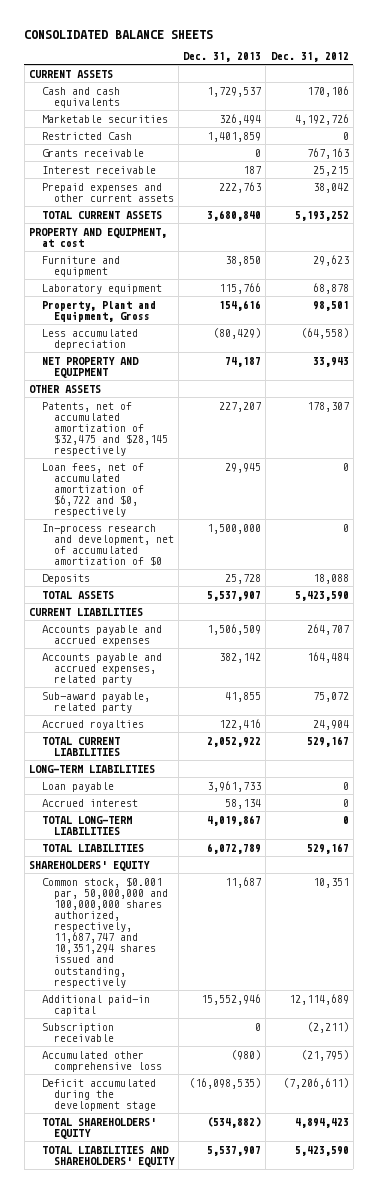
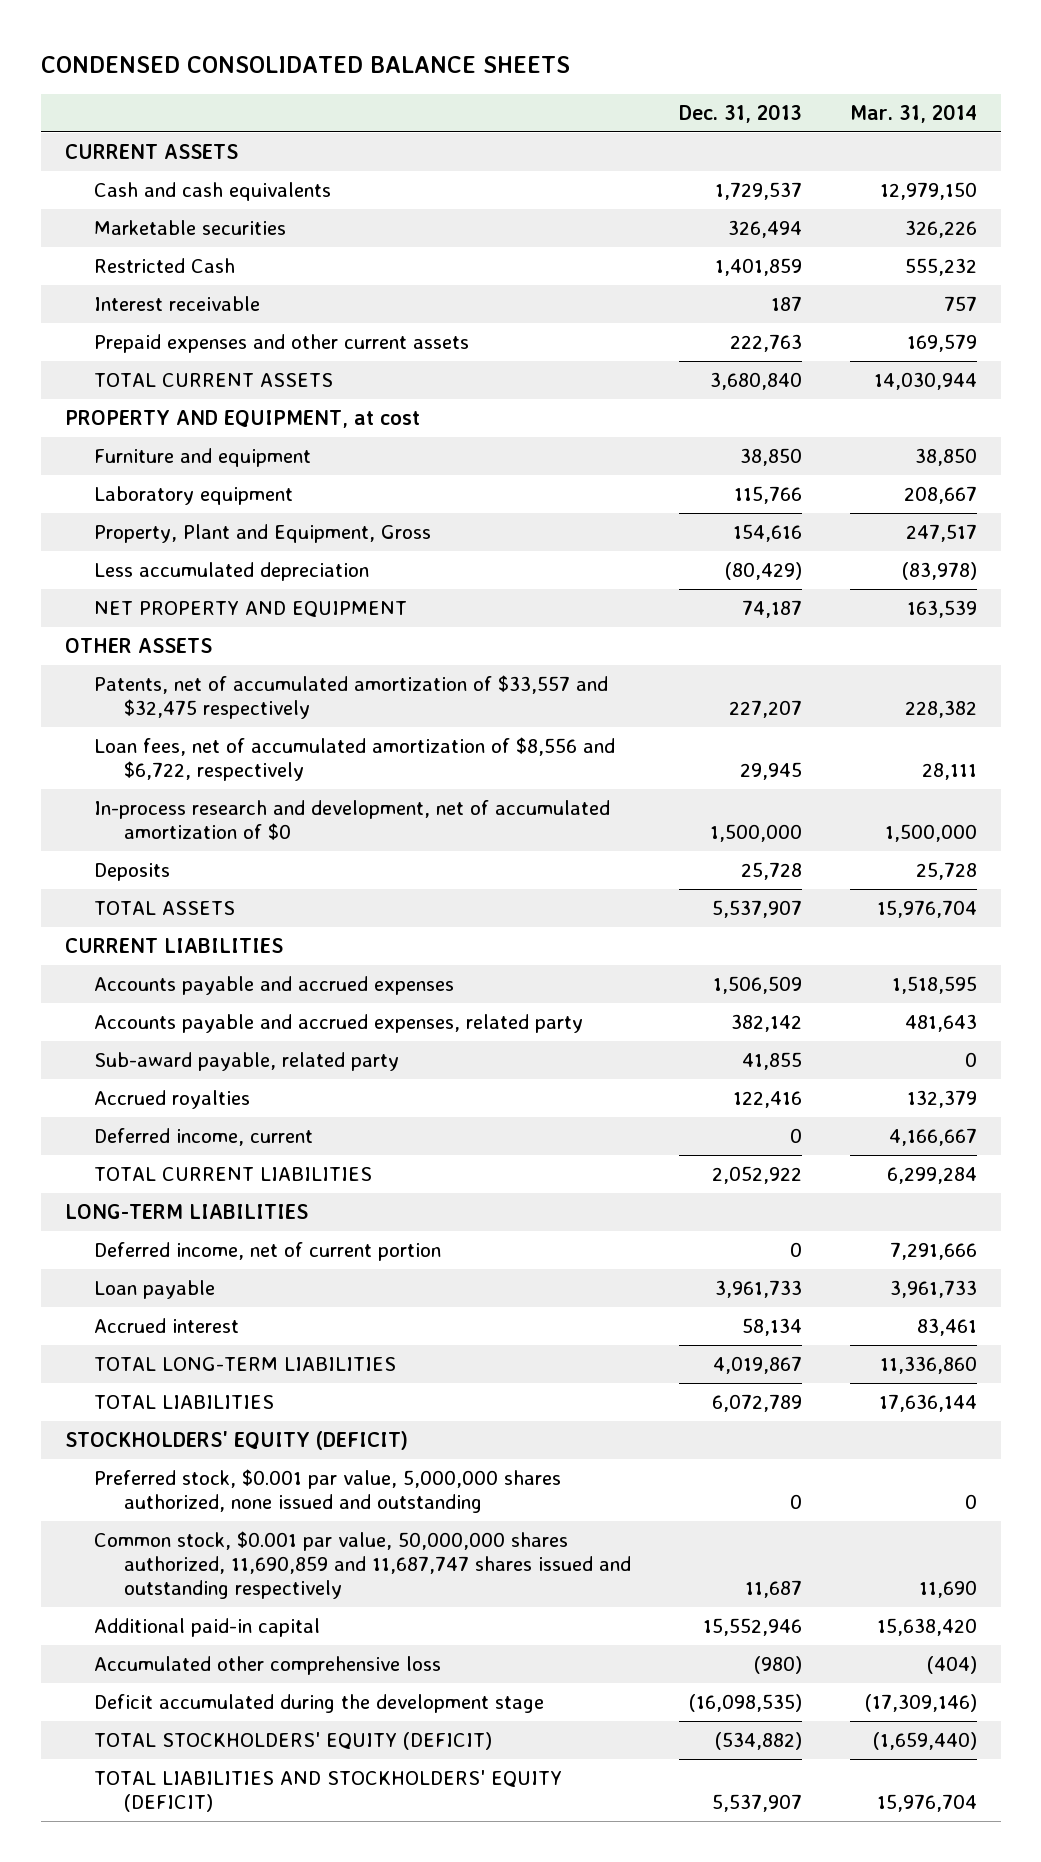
- CONSOLIDATED BALANCE SHEETS
+ CONDENSED CONSOLIDATED BALANCE SHEETS
- | Dec. 31, 2013 | Dec. 31, 2012
+ | Dec. 31, 2013 | Mar. 31, 2014
- Grants receivable | 0 | 767,163
- Patents, net of accumulated amortization of $32,475 and $28,145 respectively | 227,207 | 178,307
- Loan fees, net of accumulated amortization of $6,722 and $0, respectively | 29,945 | 0
+ Patents, net of accumulated amortization of $33,557 and $32,475 respectively | 227,207 | 228,382
+ Loan fees, net of accumulated amortization of $8,556 and $6,722, respectively | 29,945 | 28,111
+ Deferred income, current | 0 | 4,166,667
+ Deferred income, net of current portion | 0 | 7,291,666
- SHAREHOLDERS' EQUITY
- Common stock, $0.001 par, 50,000,000 and 100,000,000 shares authorized, respectively, 11,687,747 and 10,351,294 shares issued and outstanding, respectively | 11,687 | 10,351
+ STOCKHOLDERS' EQUITY (DEFICIT)
+ Preferred stock, $0.001 par value, 5,000,000 shares authorized, none issued and outstanding | 0 | 0
+ Common stock, $0.001 par value, 50,000,000 shares authorized, 11,690,859 and 11,687,747 shares issued and outstanding respectively | 11,687 | 11,690
- Subscription receivable | 0 | (2,211)
- TOTAL SHAREHOLDERS' EQUITY | (534,882) | 4,894,423
- TOTAL LIABILITIES AND SHAREHOLDERS' EQUITY | 5,537,907 | 5,423,590
+ TOTAL STOCKHOLDERS' EQUITY (DEFICIT) | (534,882) | (1,659,440)
+ TOTAL LIABILITIES AND STOCKHOLDERS' EQUITY (DEFICIT) | 5,537,907 | 15,976,704

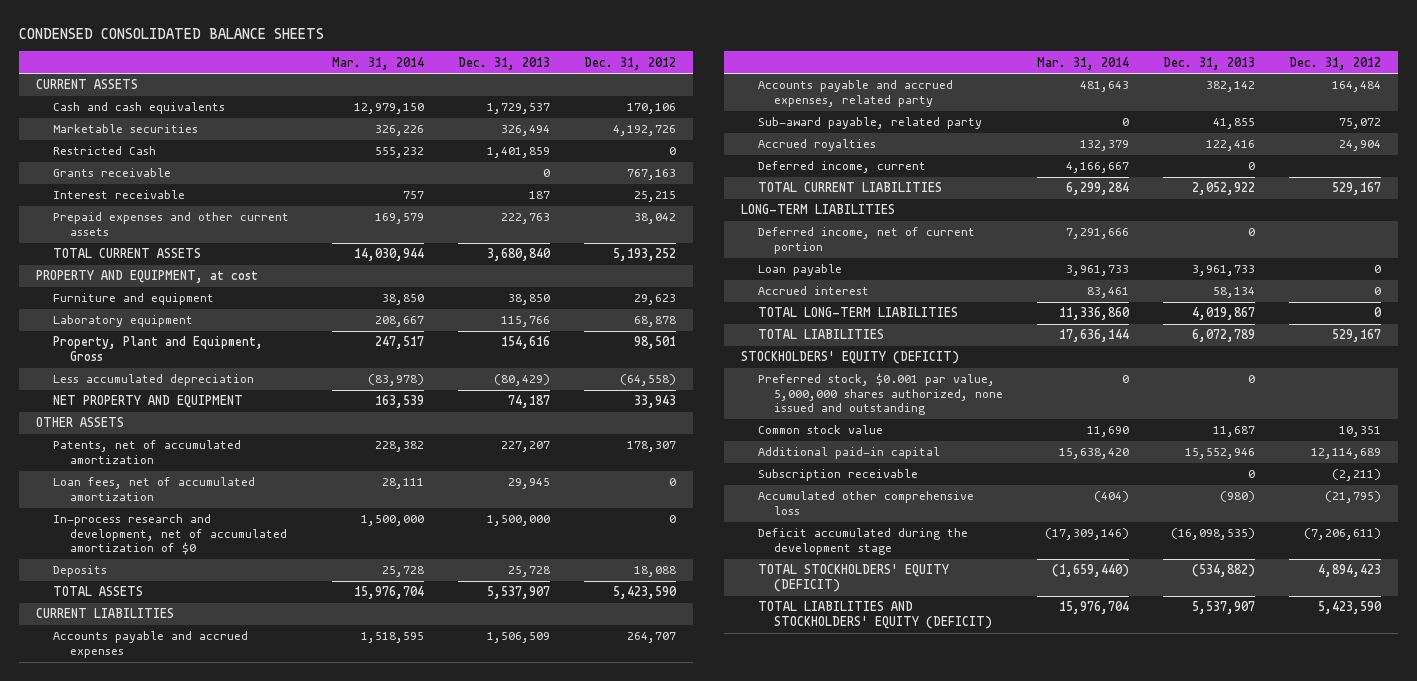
- | Dec. 31, 2013 | Mar. 31, 2014
+ | Mar. 31, 2014 | Dec. 31, 2013 | Dec. 31, 2012
+ Grants receivable | | 0 | 767,163
- Patents, net of accumulated amortization of $33,557 and $32,475 respectively | 227,207 | 228,382
- Loan fees, net of accumulated amortization of $8,556 and $6,722, respectively | 29,945 | 28,111
+ Patents, net of accumulated amortization | 228,382 | 227,207 | 178,307
+ Loan fees, net of accumulated amortization | 28,111 | 29,945 | 0
- Common stock, $0.001 par value, 50,000,000 shares authorized, 11,690,859 and 11,687,747 shares issued and outstanding respectively | 11,687 | 11,690
+ Common stock value | 11,690 | 11,687 | 10,351
+ Subscription receivable | | 0 | (2,211)

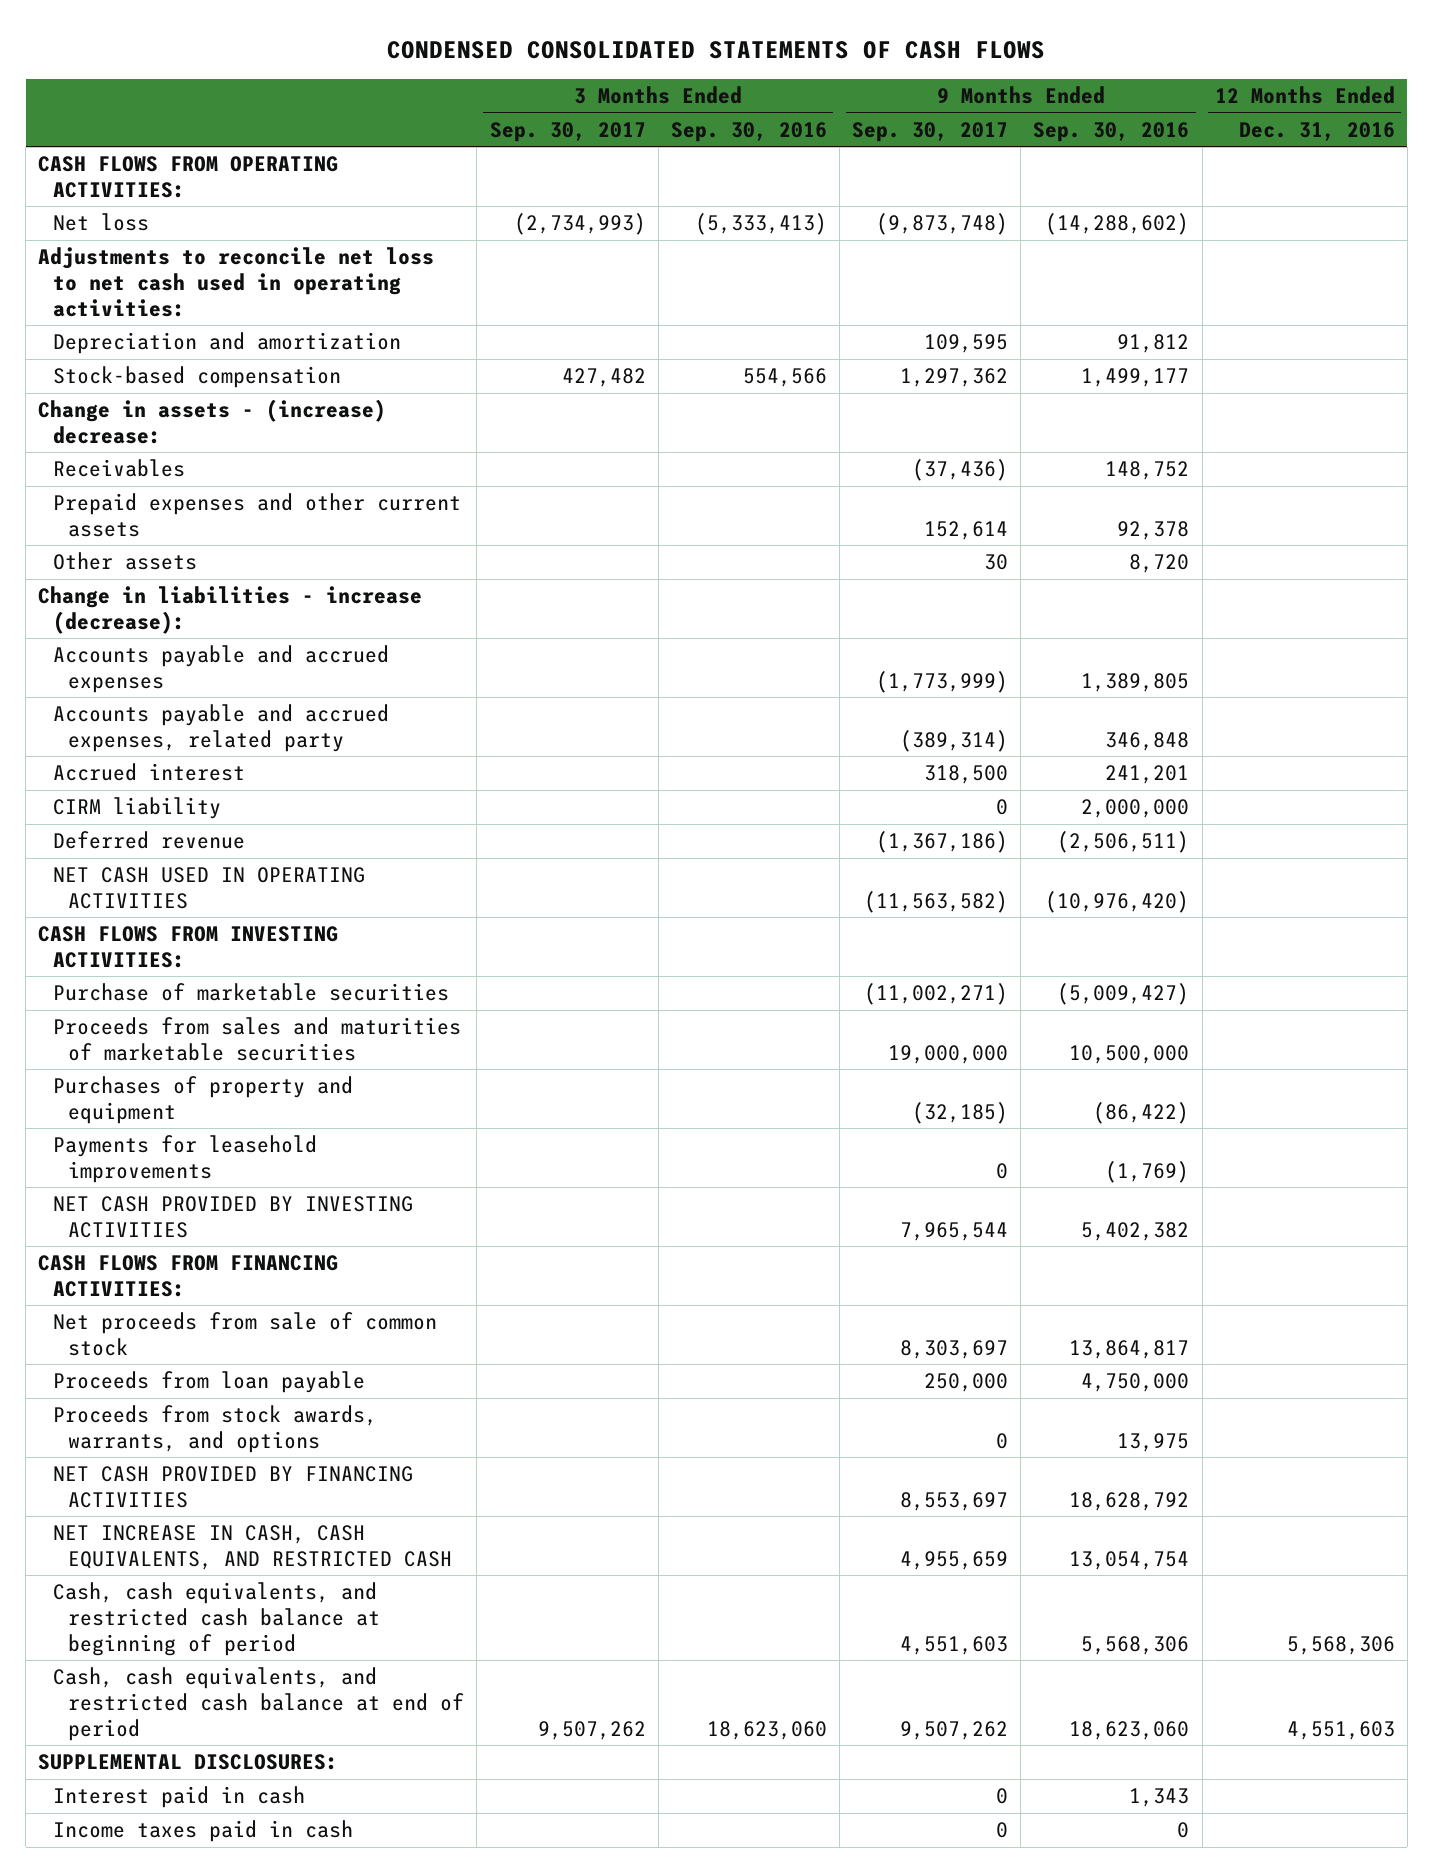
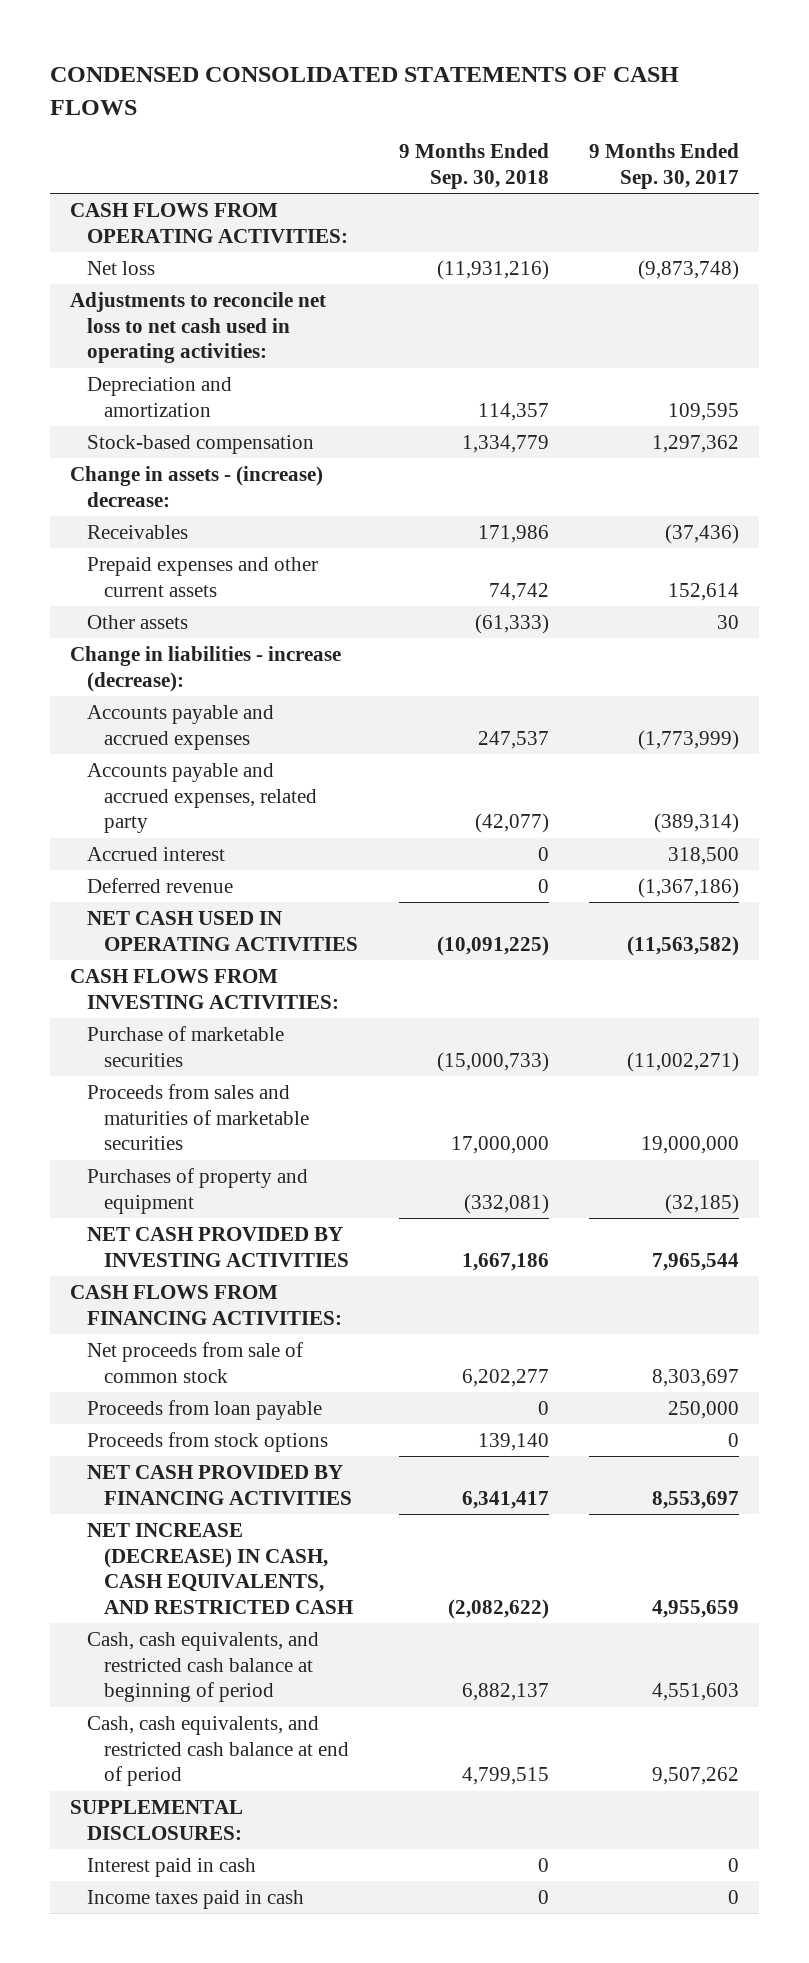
- | 3 Months Ended Sep. 30, 2017 | 3 Months Ended Sep. 30, 2016 | 9 Months Ended Sep. 30, 2017 | 9 Months Ended Sep. 30, 2016 | 12 Months Ended Dec. 31, 2016
+ | 9 Months Ended Sep. 30, 2018 | 9 Months Ended Sep. 30, 2017
- CIRM liability | | | 0 | 2,000,000 |
- Payments for leasehold improvements | | | 0 | (1,769) |
- Proceeds from stock awards, warrants, and options | | | 0 | 13,975 |
+ Proceeds from stock options | 139,140 | 0
- NET INCREASE IN CASH, CASH EQUIVALENTS, AND RESTRICTED CASH | | | 4,955,659 | 13,054,754 |
+ NET INCREASE (DECREASE) IN CASH, CASH EQUIVALENTS, AND RESTRICTED CASH | (2,082,622) | 4,955,659

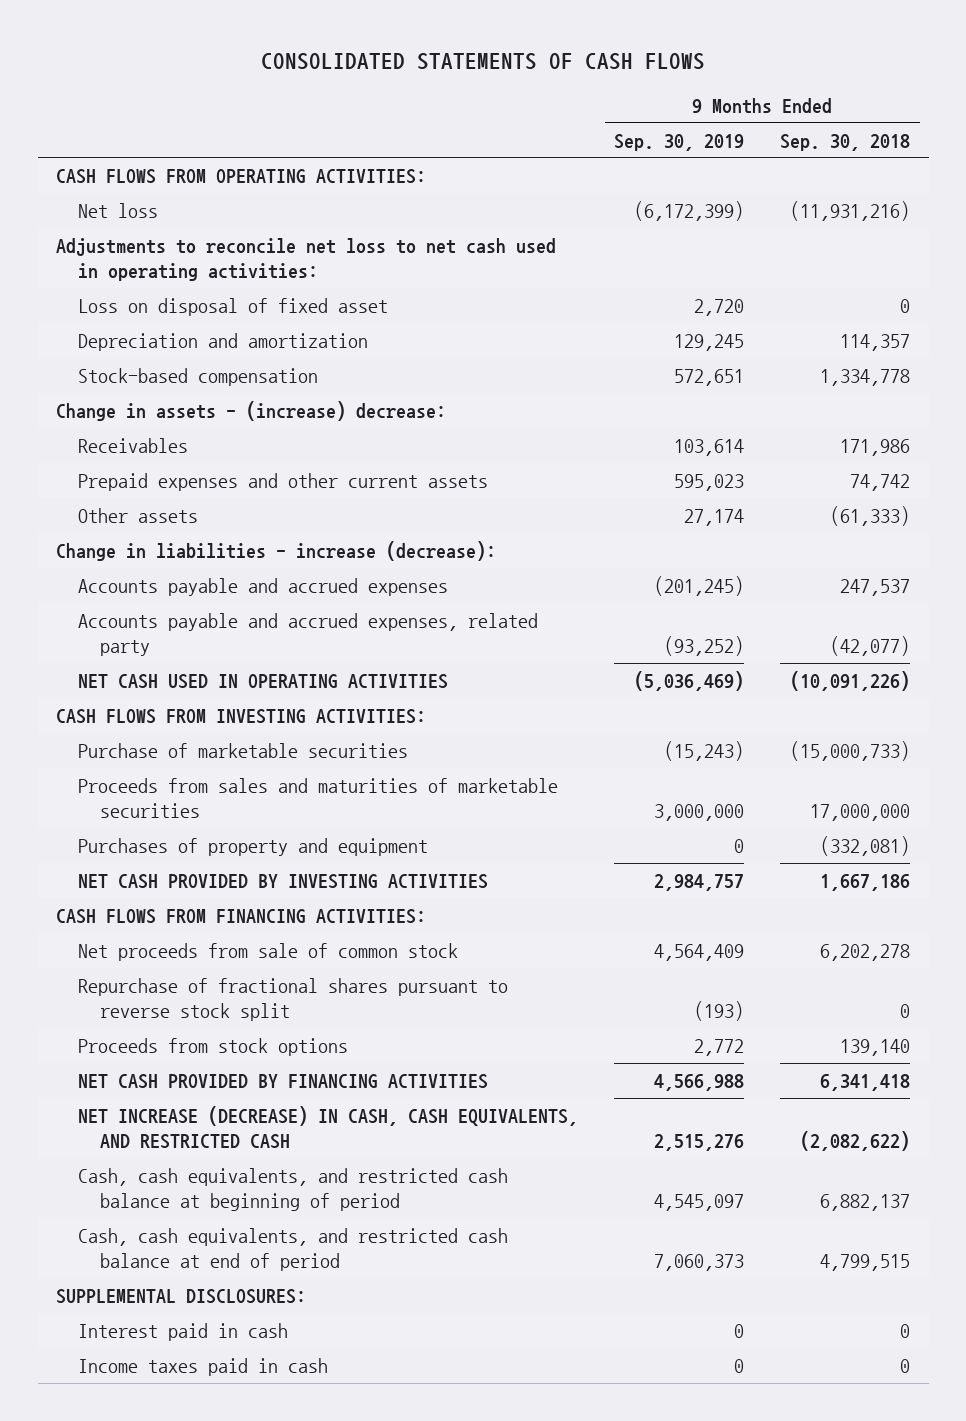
- CONDENSED CONSOLIDATED STATEMENTS OF CASH FLOWS
+ CONSOLIDATED STATEMENTS OF CASH FLOWS
- | 9 Months Ended Sep. 30, 2018 | 9 Months Ended Sep. 30, 2017
+ | 9 Months Ended Sep. 30, 2019 | 9 Months Ended Sep. 30, 2018
+ Loss on disposal of fixed asset | 2,720 | 0
- Stock-based compensation | 1,334,779 | 1,297,362
+ Stock-based compensation | 572,651 | 1,334,778
- Accrued interest | 0 | 318,500
- Deferred revenue | 0 | (1,367,186)
- NET CASH USED IN OPERATING ACTIVITIES | (10,091,225) | (11,563,582)
+ NET CASH USED IN OPERATING ACTIVITIES | (5,036,469) | (10,091,226)
- Net proceeds from sale of common stock | 6,202,277 | 8,303,697
- Proceeds from loan payable | 0 | 250,000
+ Net proceeds from sale of common stock | 4,564,409 | 6,202,278
+ Repurchase of fractional shares pursuant to reverse stock split | (193) | 0
- NET CASH PROVIDED BY FINANCING ACTIVITIES | 6,341,417 | 8,553,697
+ NET CASH PROVIDED BY FINANCING ACTIVITIES | 4,566,988 | 6,341,418

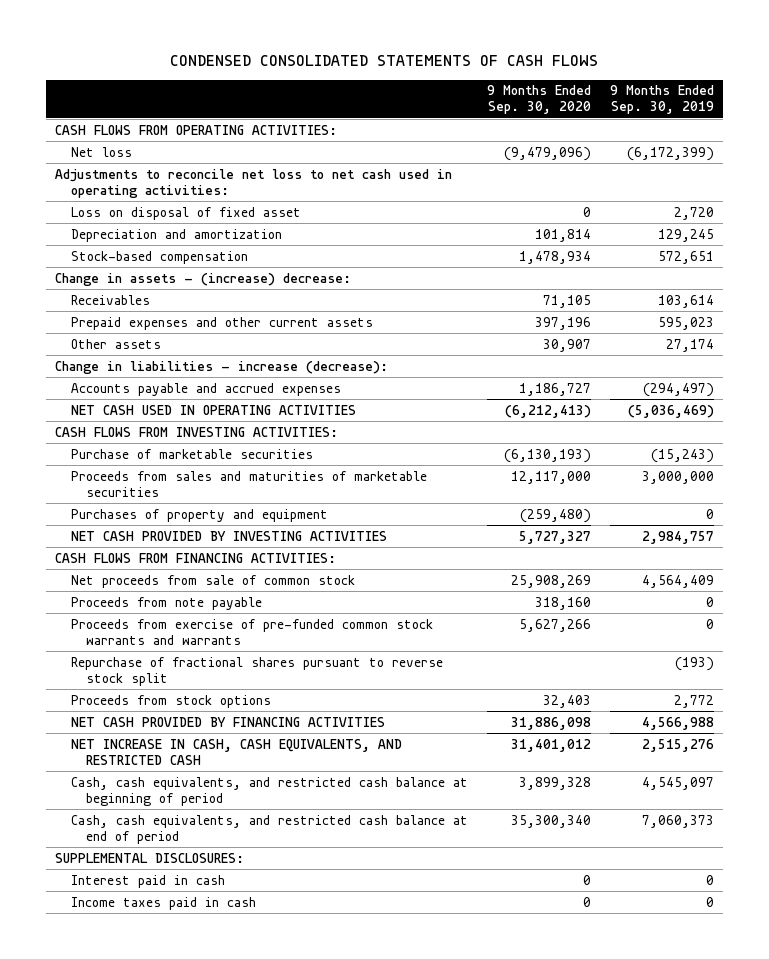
- CONSOLIDATED STATEMENTS OF CASH FLOWS
+ CONDENSED CONSOLIDATED STATEMENTS OF CASH FLOWS
- | 9 Months Ended Sep. 30, 2019 | 9 Months Ended Sep. 30, 2018
+ | 9 Months Ended Sep. 30, 2020 | 9 Months Ended Sep. 30, 2019
- Accounts payable and accrued expenses | (201,245) | 247,537
- Accounts payable and accrued expenses, related party | (93,252) | (42,077)
+ Accounts payable and accrued expenses | 1,186,727 | (294,497)
+ Proceeds from note payable | 318,160 | 0
+ Proceeds from exercise of pre-funded common stock warrants and warrants | 5,627,266 | 0
- NET INCREASE (DECREASE) IN CASH, CASH EQUIVALENTS, AND RESTRICTED CASH | 2,515,276 | (2,082,622)
+ NET INCREASE IN CASH, CASH EQUIVALENTS, AND RESTRICTED CASH | 31,401,012 | 2,515,276

